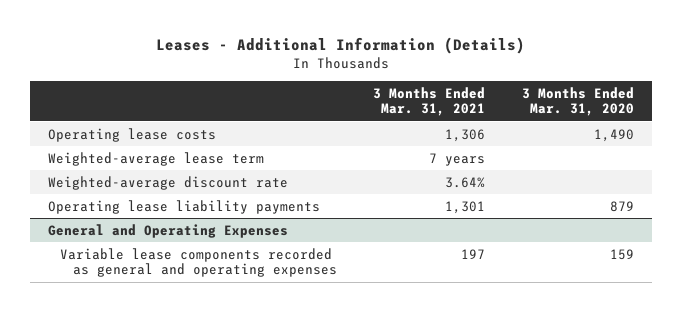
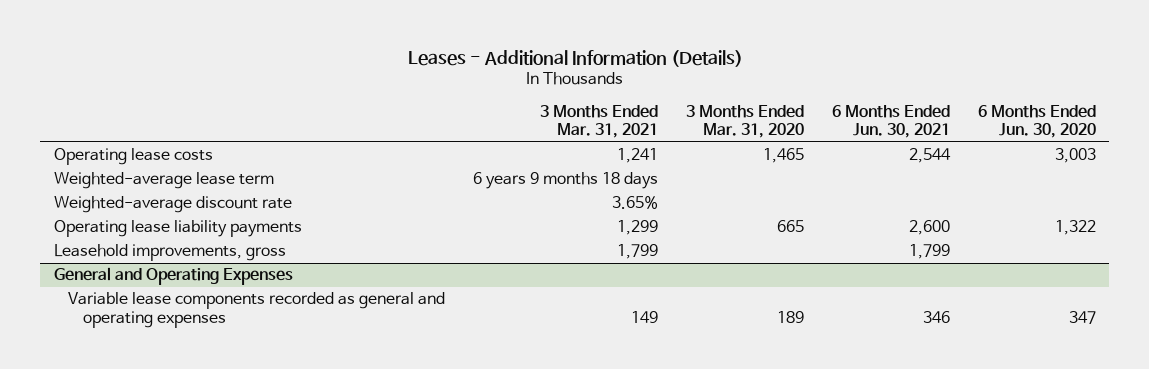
- | 3 Months Ended Mar. 31, 2021 | 3 Months Ended Mar. 31, 2020
+ | 3 Months Ended Mar. 31, 2021 | 3 Months Ended Mar. 31, 2020 | 6 Months Ended Jun. 30, 2021 | 6 Months Ended Jun. 30, 2020
- Operating lease costs | 1,306 | 1,490
- Weighted-average lease term | 7 years |
- Weighted-average discount rate | 3.64% |
- Operating lease liability payments | 1,301 | 879
+ Operating lease costs | 1,241 | 1,465 | 2,544 | 3,003
+ Weighted-average lease term | 6 years 9 months 18 days | | |
+ Weighted-average discount rate | 3.65% | | |
+ Operating lease liability payments | 1,299 | 665 | 2,600 | 1,322
+ Leasehold improvements, gross | 1,799 | | 1,799 |
@ General and Operating Expenses
- Variable lease components recorded as general and operating expenses | 197 | 159
+ Variable lease components recorded as general and operating expenses | 149 | 189 | 346 | 347

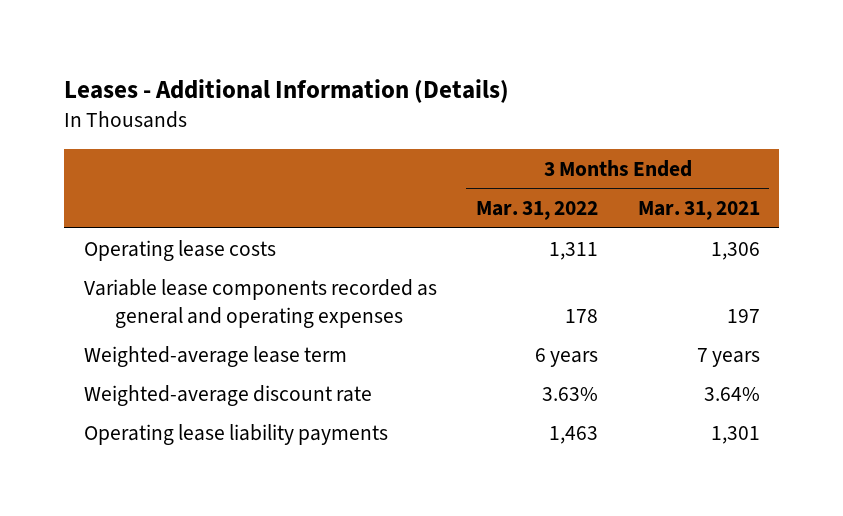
- | 3 Months Ended Mar. 31, 2021 | 3 Months Ended Mar. 31, 2020 | 6 Months Ended Jun. 30, 2021 | 6 Months Ended Jun. 30, 2020
+ | 3 Months Ended Mar. 31, 2022 | 3 Months Ended Mar. 31, 2021
- Operating lease costs | 1,241 | 1,465 | 2,544 | 3,003
- Weighted-average lease term | 6 years 9 months 18 days | | |
- Weighted-average discount rate | 3.65% | | |
- Operating lease liability payments | 1,299 | 665 | 2,600 | 1,322
- Leasehold improvements, gross | 1,799 | | 1,799 |
- General and Operating Expenses
- Variable lease components recorded as general and operating expenses | 149 | 189 | 346 | 347
+ Operating lease costs | 1,311 | 1,306
+ Variable lease components recorded as general and operating expenses | 178 | 197
+ Weighted-average lease term | 6 years | 7 years
+ Weighted-average discount rate | 3.63% | 3.64%
+ Operating lease liability payments | 1,463 | 1,301

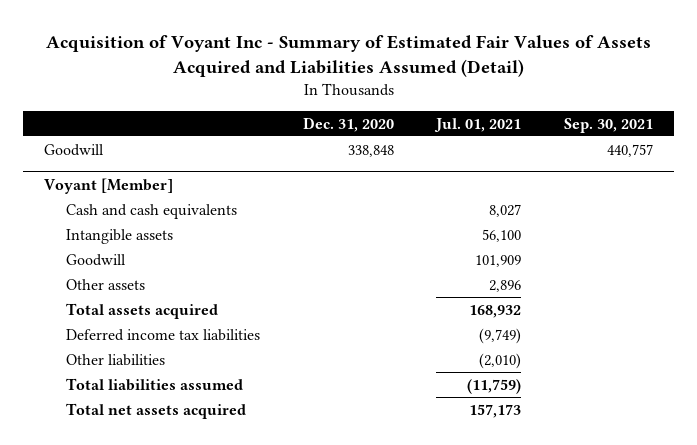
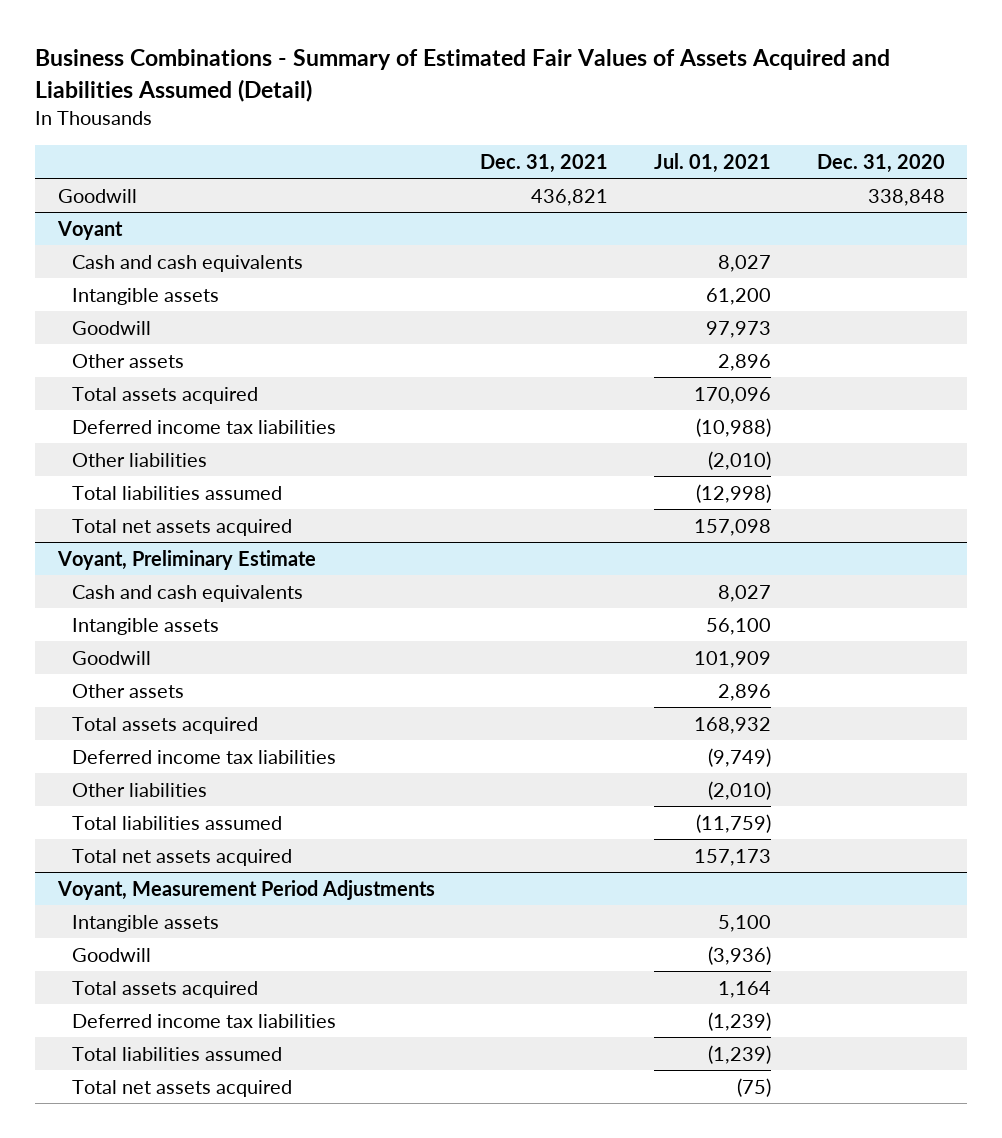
- Acquisition of Voyant Inc - Summary of Estimated Fair Values of Assets Acquired and Liabilities Assumed (Detail)
+ Business Combinations - Summary of Estimated Fair Values of Assets Acquired and Liabilities Assumed (Detail)
- | Dec. 31, 2020 | Jul. 01, 2021 | Sep. 30, 2021
+ | Dec. 31, 2021 | Jul. 01, 2021 | Dec. 31, 2020
- Voyant [Member]
+ Voyant
+ Intangible assets | | 61,200 |
+ Goodwill | | 97,973 |
+ Other assets | | 2,896 |
+ Total assets acquired | | 170,096 |
+ Deferred income tax liabilities | | (10,988) |
+ Other liabilities | | (2,010) |
+ Total liabilities assumed | | (12,998) |
+ Total net assets acquired | | 157,098 |
+ Voyant, Preliminary Estimate
+ Cash and cash equivalents | | 8,027 |
+ Voyant, Measurement Period Adjustments
+ Intangible assets | | 5,100 |
+ Goodwill | | (3,936) |
+ Total assets acquired | | 1,164 |
+ Deferred income tax liabilities | | (1,239) |
+ Total liabilities assumed | | (1,239) |
+ Total net assets acquired | | (75) |

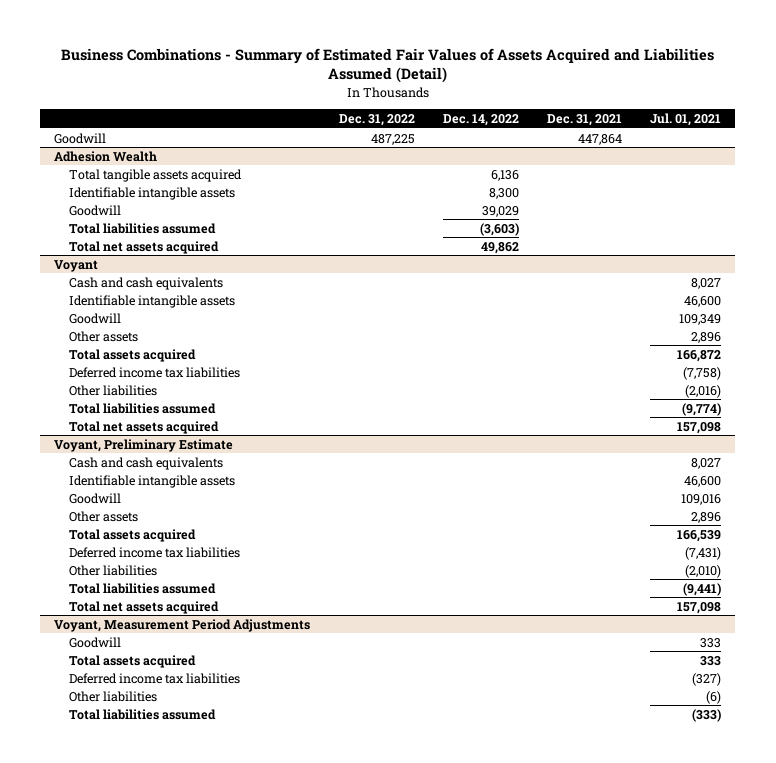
- | Dec. 31, 2021 | Jul. 01, 2021 | Dec. 31, 2020
+ | Dec. 31, 2022 | Dec. 14, 2022 | Dec. 31, 2021 | Jul. 01, 2021
- Goodwill | 436,821 | | 338,848
+ Goodwill | 487,225 | | 447,864 |
+ Adhesion Wealth
+ Total tangible assets acquired | | 6,136 | |
+ Identifiable intangible assets | | 8,300 | |
+ Goodwill | | 39,029 | |
+ Total liabilities assumed | | (3,603) | |
+ Total net assets acquired | | 49,862 | |
@ Voyant
- Intangible assets | | 61,200 |
- Goodwill | | 97,973 |
+ Identifiable intangible assets | | | | 46,600
+ Goodwill | | | | 109,349
- Total assets acquired | | 170,096 |
- Deferred income tax liabilities | | (10,988) |
- Other liabilities | | (2,010) |
- Total liabilities assumed | | (12,998) |
+ Total assets acquired | | | | 166,872
+ Deferred income tax liabilities | | | | (7,758)
+ Other liabilities | | | | (2,016)
+ Total liabilities assumed | | | | (9,774)
@ Voyant, Preliminary Estimate
- Intangible assets | | 56,100 |
- Goodwill | | 101,909 |
+ Identifiable intangible assets | | | | 46,600
+ Goodwill | | | | 109,016
- Total assets acquired | | 168,932 |
- Deferred income tax liabilities | | (9,749) |
+ Total assets acquired | | | | 166,539
+ Deferred income tax liabilities | | | | (7,431)
- Total liabilities assumed | | (11,759) |
- Total net assets acquired | | 157,173 |
+ Total liabilities assumed | | | | (9,441)
+ Total net assets acquired | | | | 157,098
@ Voyant, Measurement Period Adjustments
- Intangible assets | | 5,100 |
- Goodwill | | (3,936) |
- Total assets acquired | | 1,164 |
- Deferred income tax liabilities | | (1,239) |
- Total liabilities assumed | | (1,239) |
- Total net assets acquired | | (75) |
+ Goodwill | | | | 333
+ Total assets acquired | | | | 333
+ Deferred income tax liabilities | | | | (327)
+ Other liabilities | | | | (6)
+ Total liabilities assumed | | | | (333)

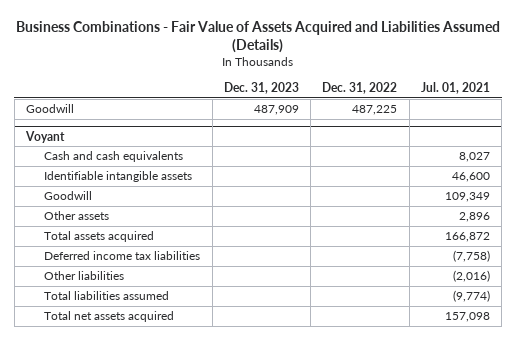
- Business Combinations - Summary of Estimated Fair Values of Assets Acquired and Liabilities Assumed (Detail)
+ Business Combinations - Fair Value of Assets Acquired and Liabilities Assumed (Details)
- | Dec. 31, 2022 | Dec. 14, 2022 | Dec. 31, 2021 | Jul. 01, 2021
+ | Dec. 31, 2023 | Dec. 31, 2022 | Jul. 01, 2021
- Adhesion Wealth
- Total tangible assets acquired | | 6,136 | |
- Identifiable intangible assets | | 8,300 | |
- Goodwill | | 39,029 | |
- Total liabilities assumed | | (3,603) | |
- Total net assets acquired | | 49,862 | |
- Voyant, Preliminary Estimate
- Cash and cash equivalents | | | | 8,027
- Identifiable intangible assets | | | | 46,600
- Goodwill | | | | 109,016
- Other assets | | | | 2,896
- Total assets acquired | | | | 166,539
- Deferred income tax liabilities | | | | (7,431)
- Other liabilities | | | | (2,010)
- Total liabilities assumed | | | | (9,441)
- Total net assets acquired | | | | 157,098
- Voyant, Measurement Period Adjustments
- Goodwill | | | | 333
- Total assets acquired | | | | 333
- Deferred income tax liabilities | | | | (327)
- Other liabilities | | | | (6)
- Total liabilities assumed | | | | (333)

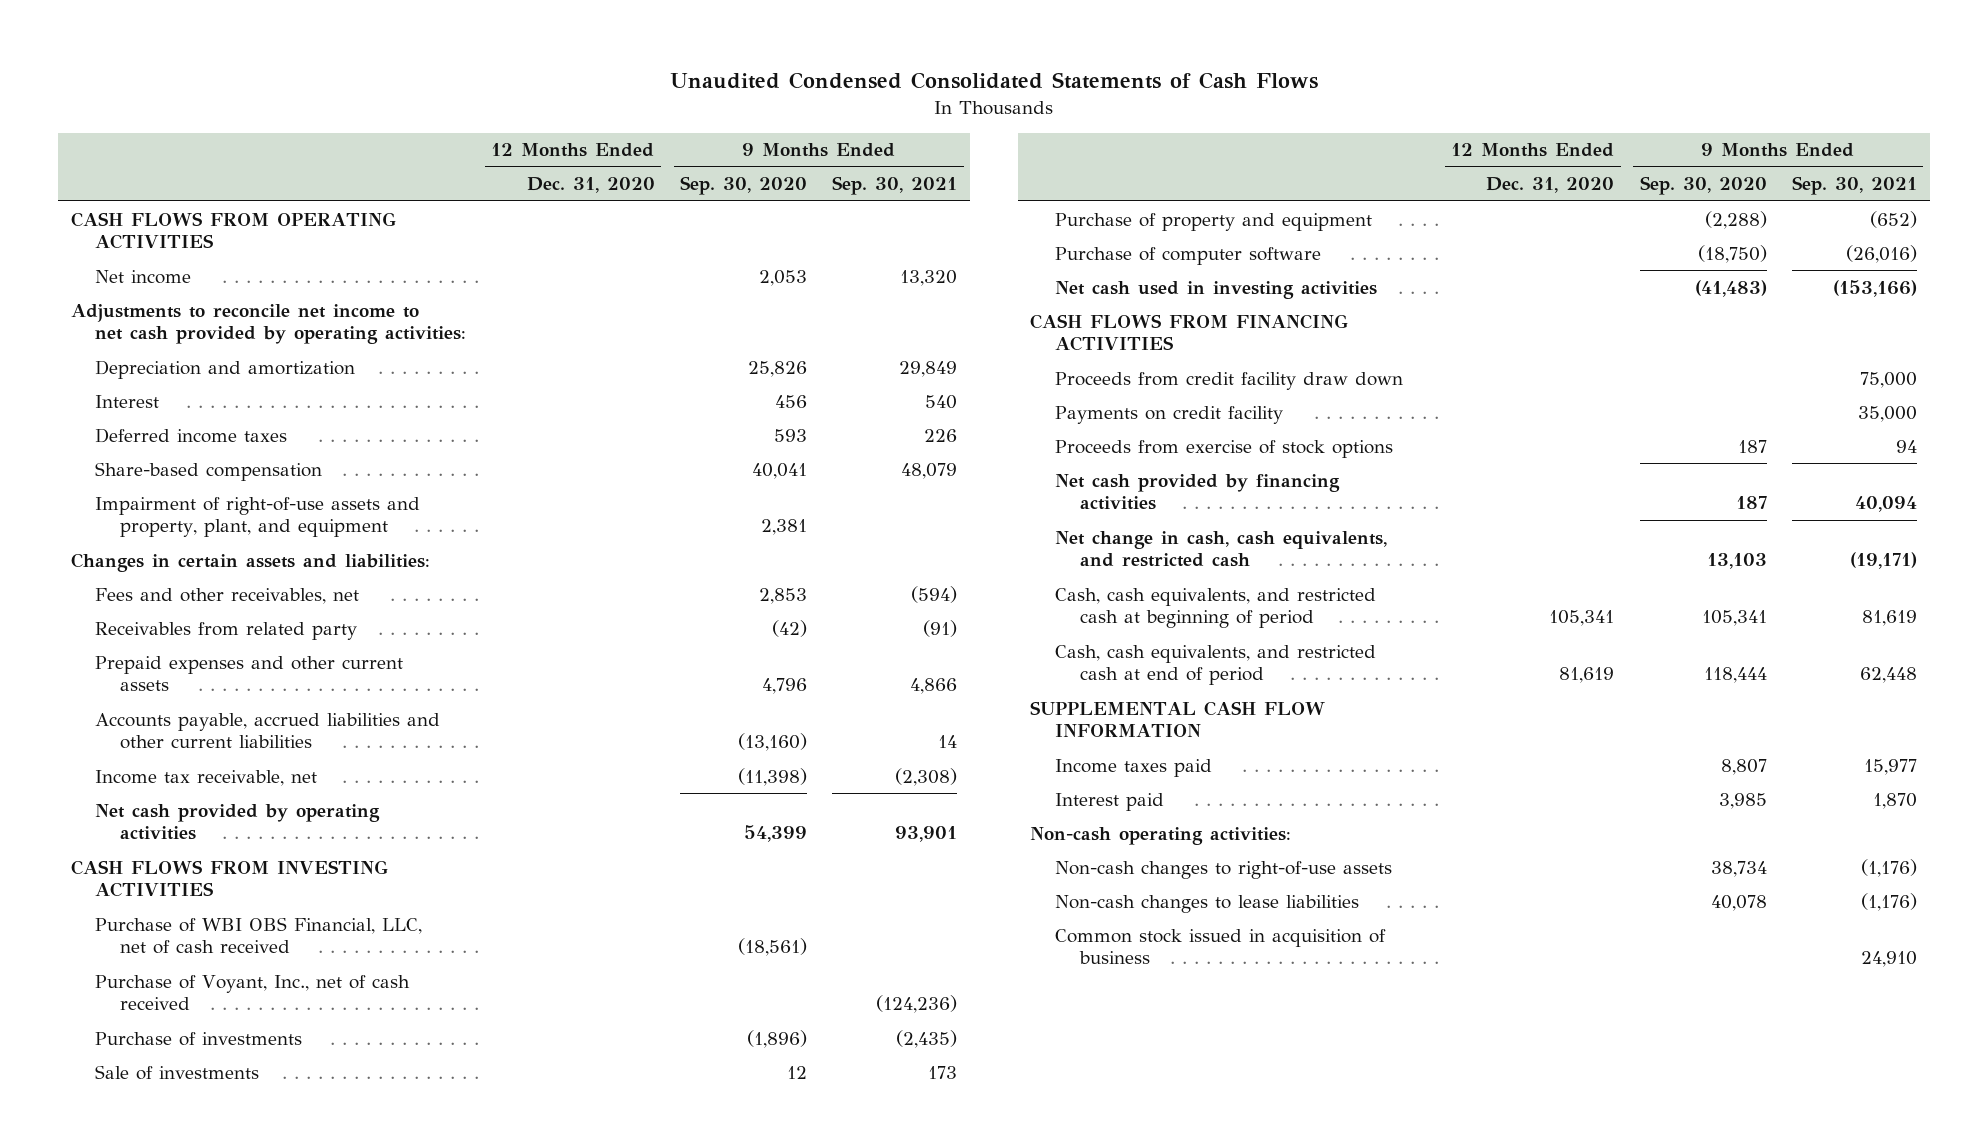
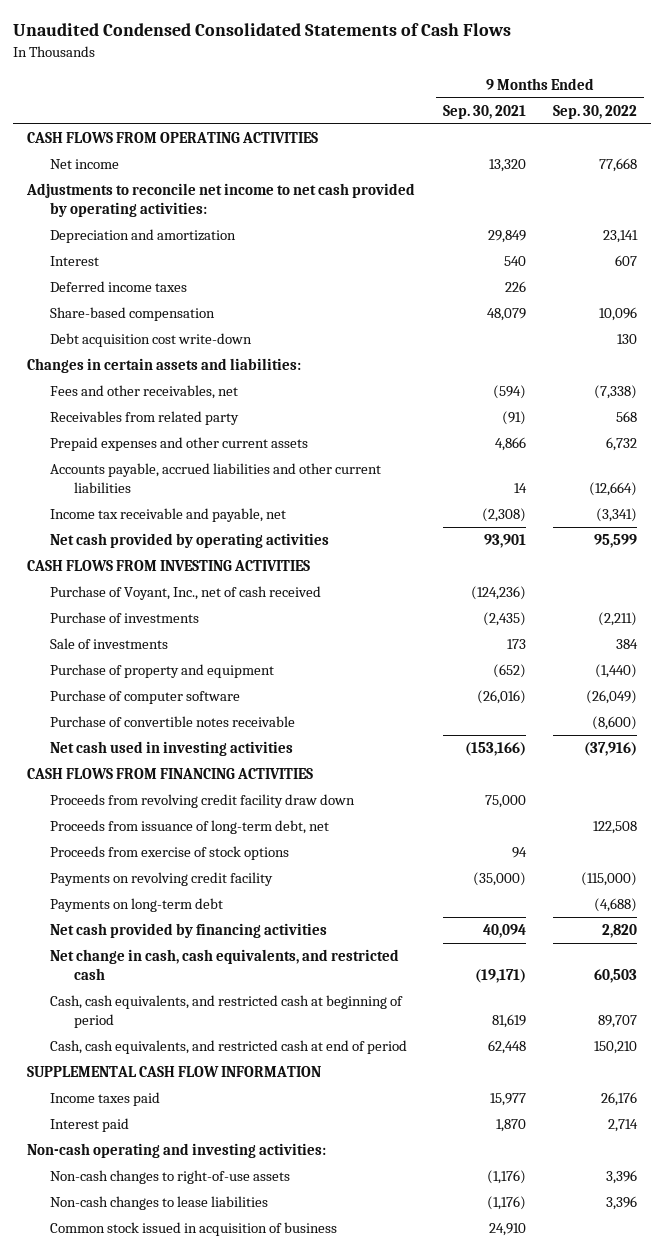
- | 12 Months Ended Dec. 31, 2020 | 9 Months Ended Sep. 30, 2020 | 9 Months Ended Sep. 30, 2021
+ | 9 Months Ended Sep. 30, 2021 | 9 Months Ended Sep. 30, 2022
- Impairment of right-of-use assets and property, plant, and equipment | | 2,381 |
+ Debt acquisition cost write-down | | 130
- Income tax receivable, net | | (11,398) | (2,308)
+ Income tax receivable and payable, net | (2,308) | (3,341)
- Purchase of WBI OBS Financial, LLC, net of cash received | | (18,561) |
+ Purchase of convertible notes receivable | | (8,600)
- Proceeds from credit facility draw down | | | 75,000
- Payments on credit facility | | | 35,000
+ Proceeds from revolving credit facility draw down | 75,000 |
+ Proceeds from issuance of long-term debt, net | | 122,508
+ Payments on revolving credit facility | (35,000) | (115,000)
+ Payments on long-term debt | | (4,688)
- Non-cash operating activities:
+ Non-cash operating and investing activities:

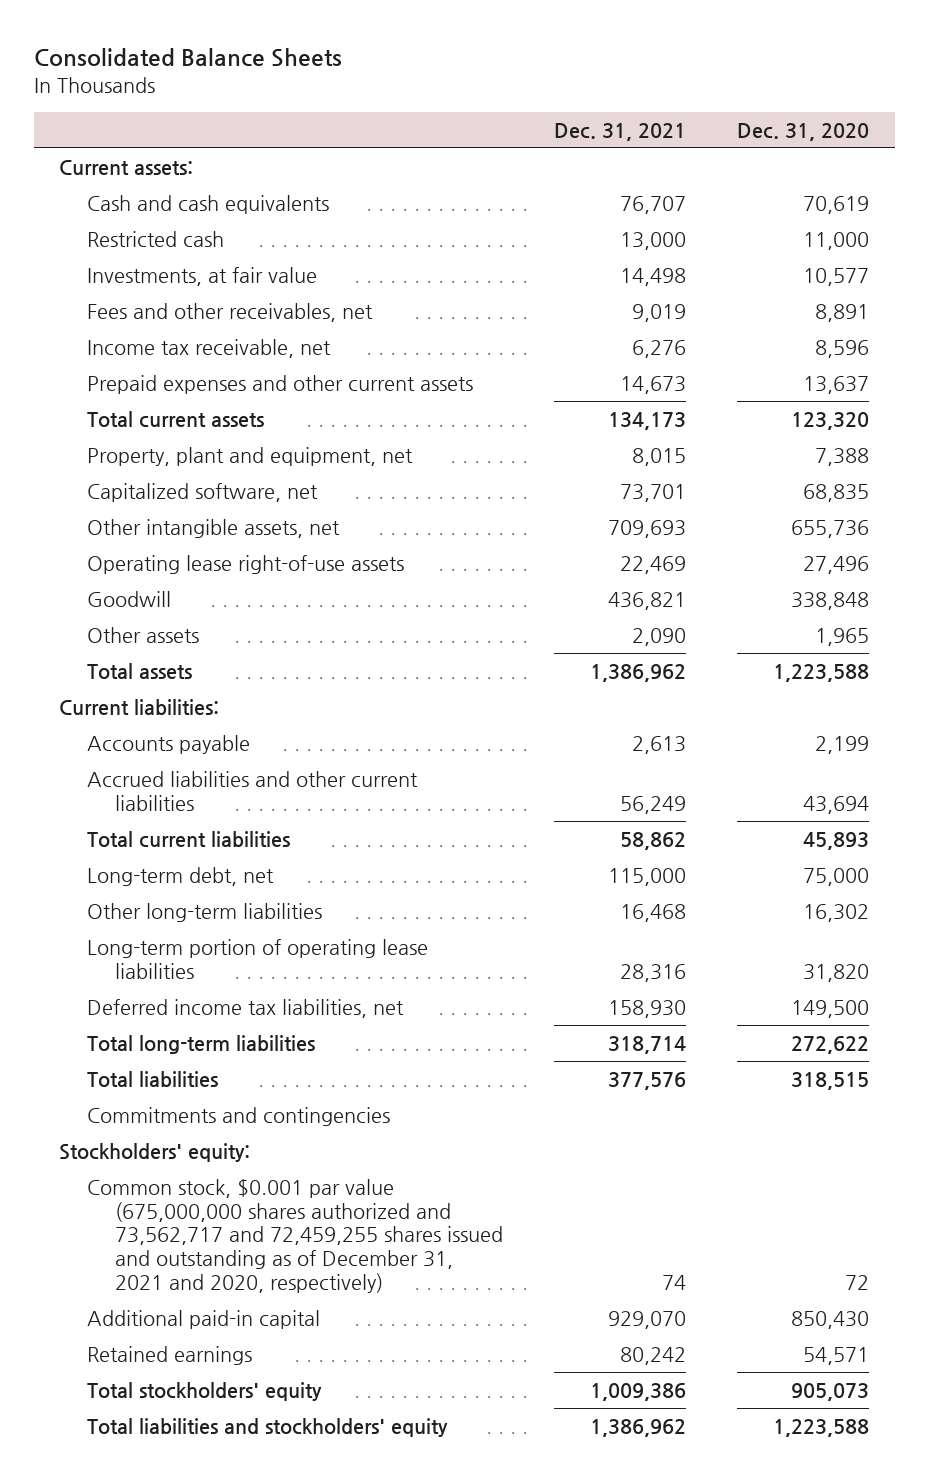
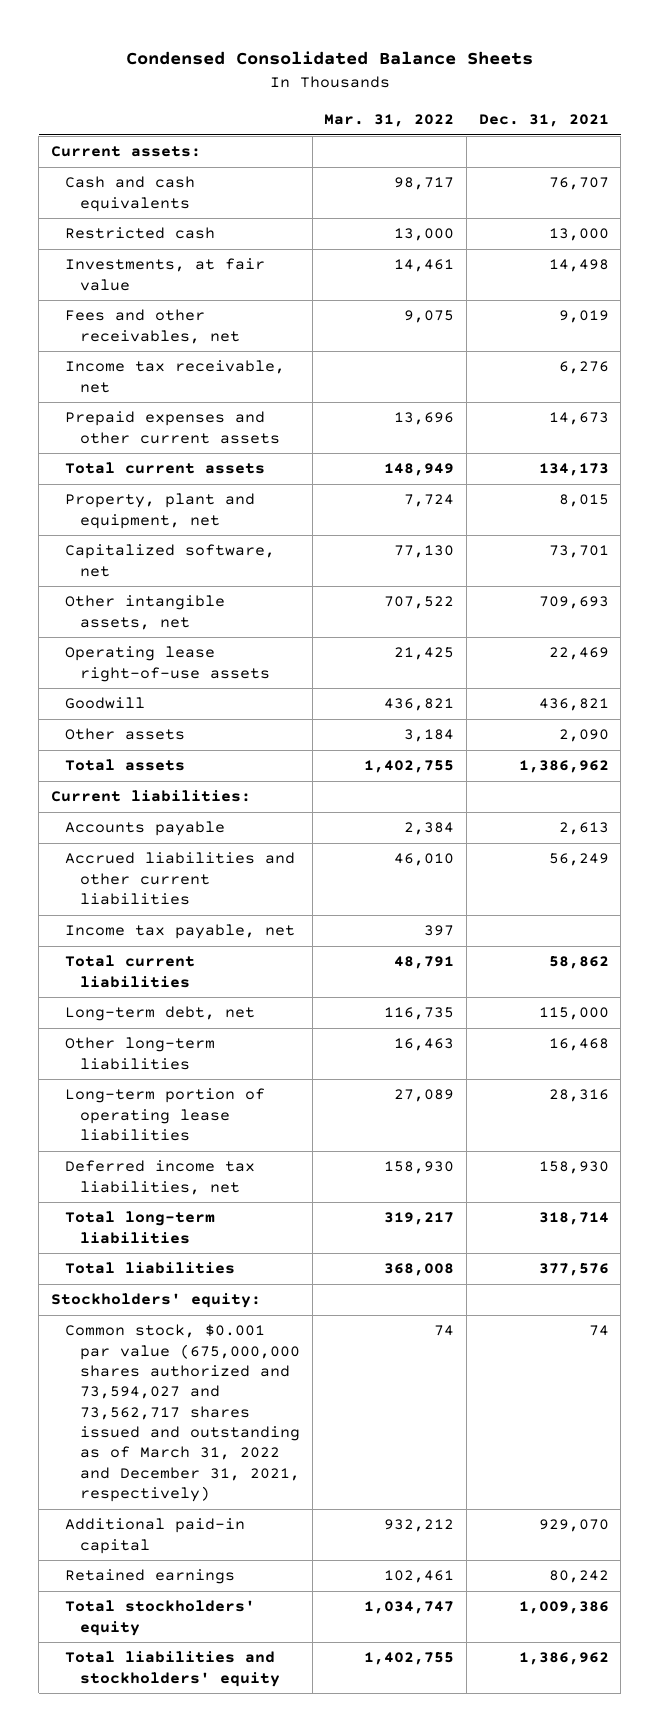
- Consolidated Balance Sheets
+ Condensed Consolidated Balance Sheets
- | Dec. 31, 2021 | Dec. 31, 2020
+ | Mar. 31, 2022 | Dec. 31, 2021
+ Income tax payable, net | 397 |
- Commitments and contingencies
- Common stock, $0.001 par value (675,000,000 shares authorized and 73,562,717 and 72,459,255 shares issued and outstanding as of December 31, 2021 and 2020, respectively) | 74 | 72
+ Common stock, $0.001 par value (675,000,000 shares authorized and 73,594,027 and 73,562,717 shares issued and outstanding as of March 31, 2022 and December 31, 2021, respectively) | 74 | 74

